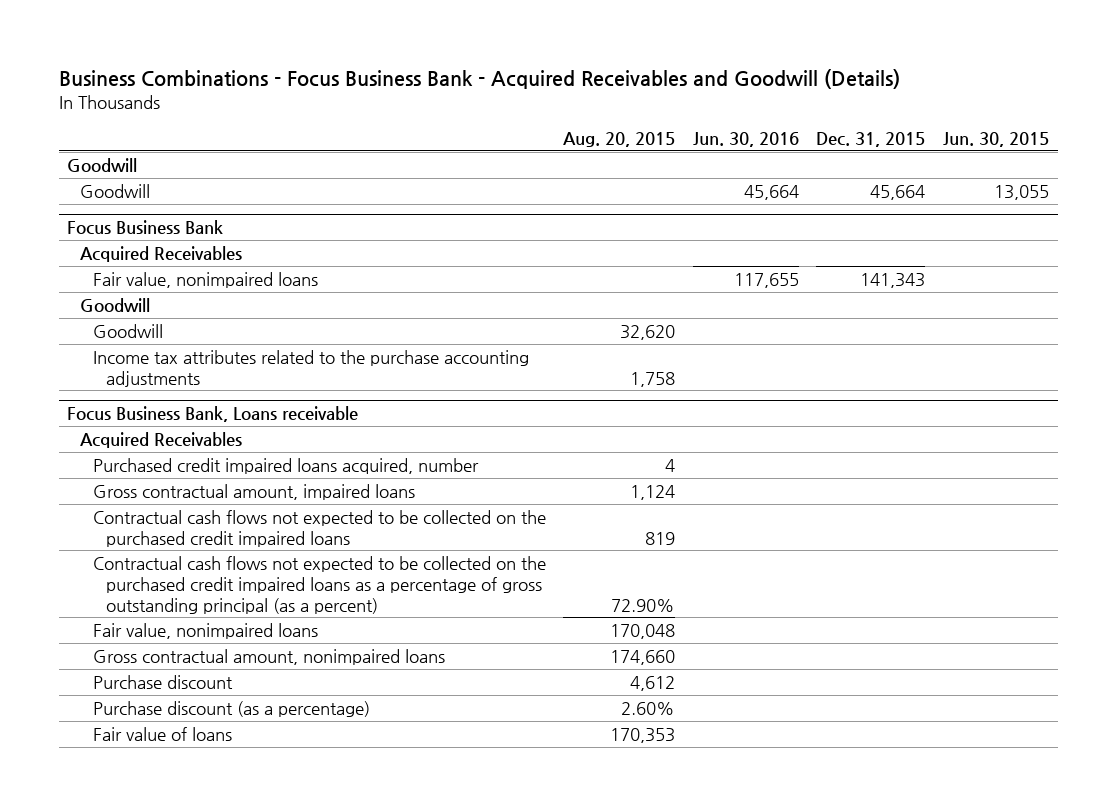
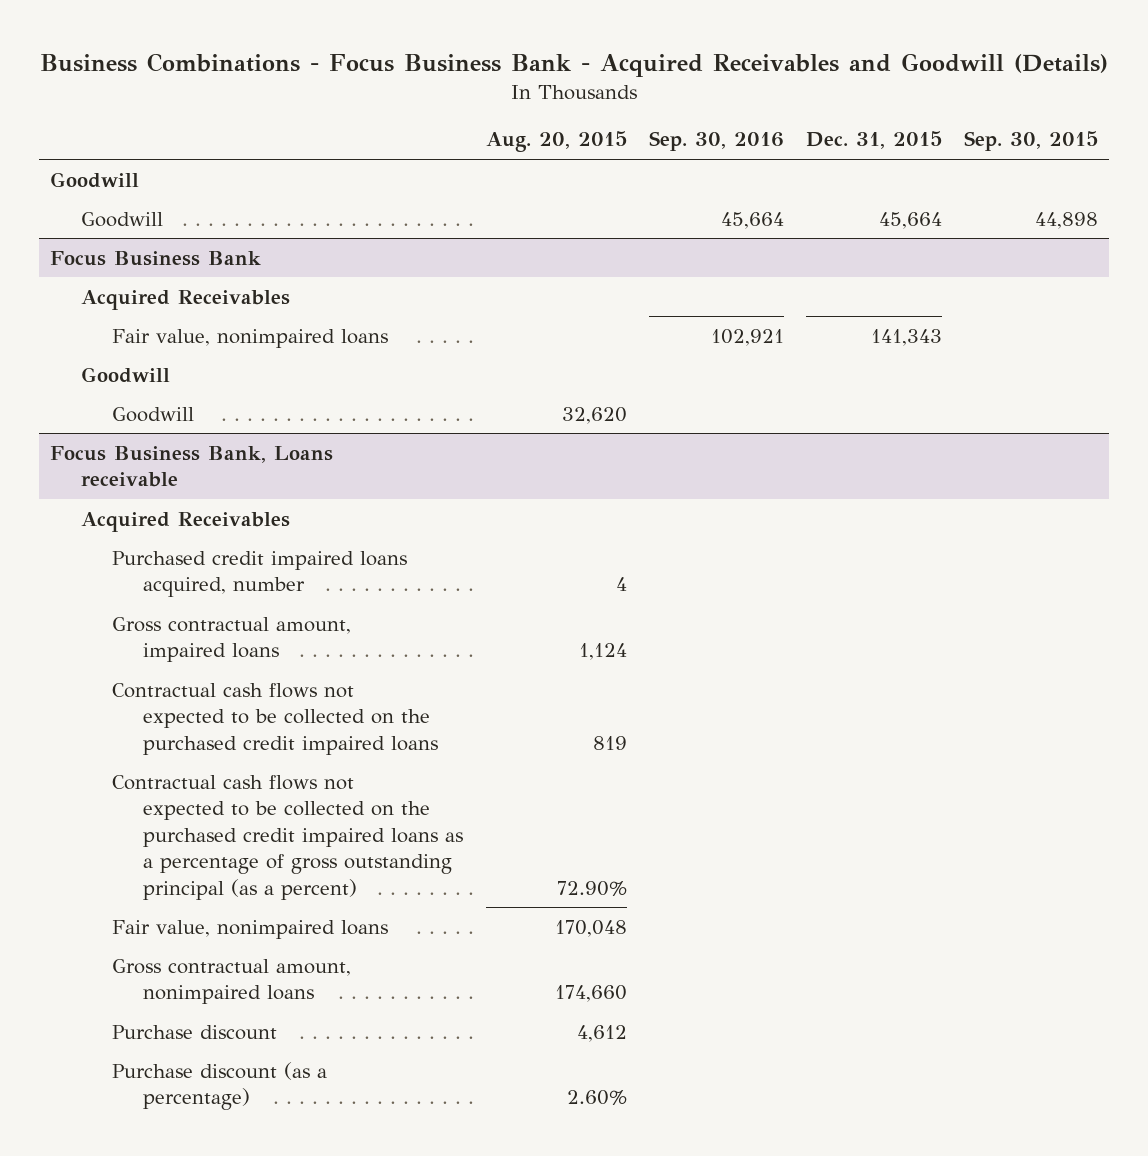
- | Aug. 20, 2015 | Jun. 30, 2016 | Dec. 31, 2015 | Jun. 30, 2015
+ | Aug. 20, 2015 | Sep. 30, 2016 | Dec. 31, 2015 | Sep. 30, 2015
@ Focus Business Bank
- Income tax attributes related to the purchase accounting adjustments | 1,758 | | |
@ Focus Business Bank, Loans receivable
- Fair value of loans | 170,353 | | |

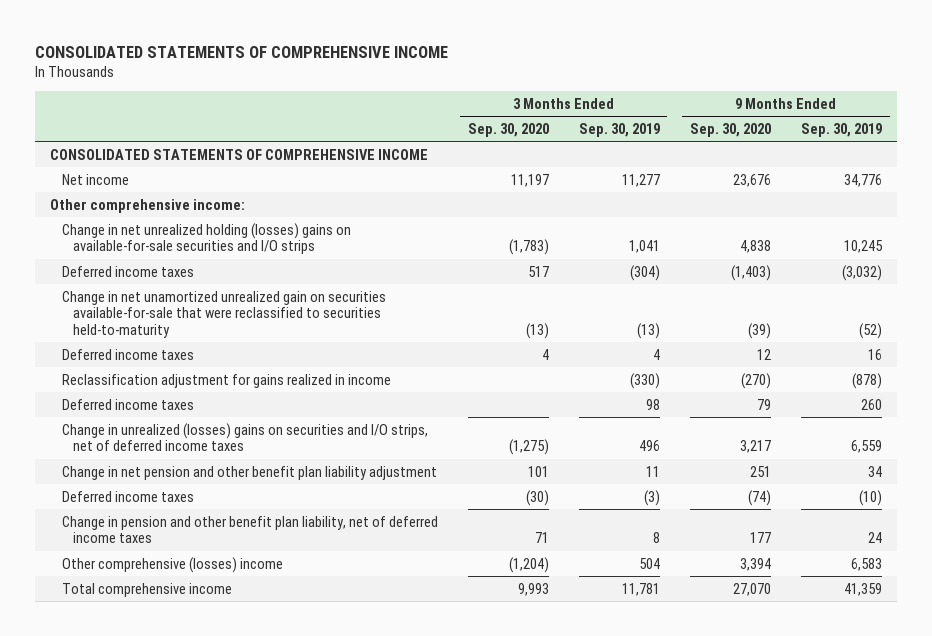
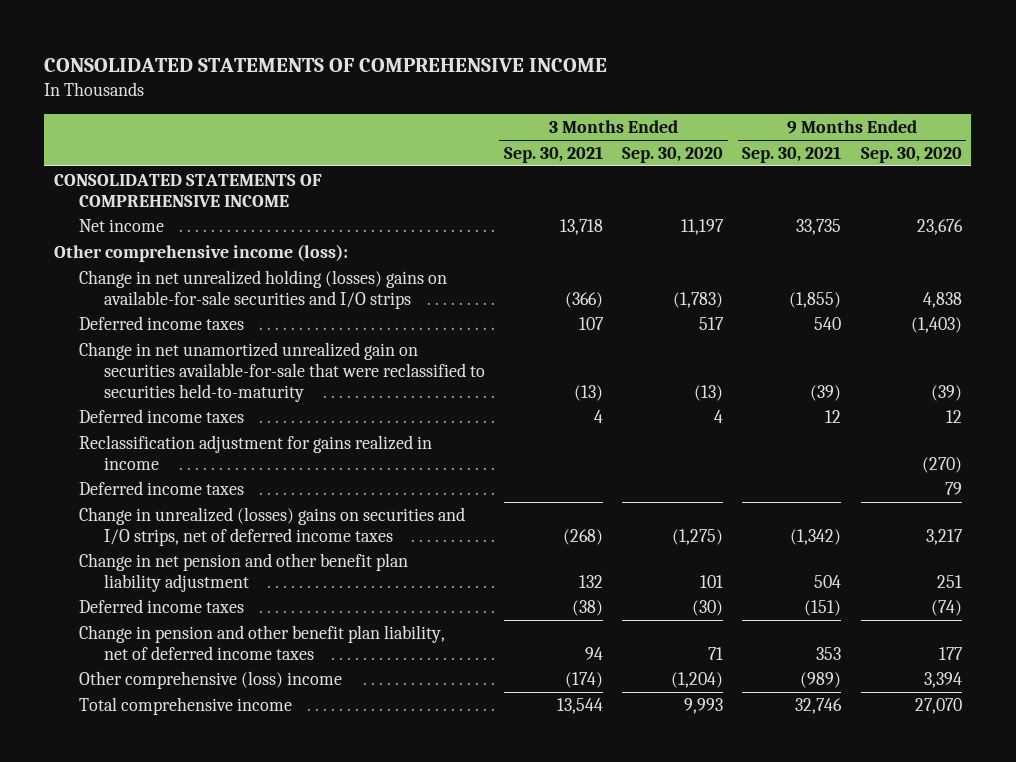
- | 3 Months Ended Sep. 30, 2020 | 3 Months Ended Sep. 30, 2019 | 9 Months Ended Sep. 30, 2020 | 9 Months Ended Sep. 30, 2019
+ | 3 Months Ended Sep. 30, 2021 | 3 Months Ended Sep. 30, 2020 | 9 Months Ended Sep. 30, 2021 | 9 Months Ended Sep. 30, 2020
- Other comprehensive income:
+ Other comprehensive income (loss):
- Other comprehensive (losses) income | (1,204) | 504 | 3,394 | 6,583
+ Other comprehensive (loss) income | (174) | (1,204) | (989) | 3,394

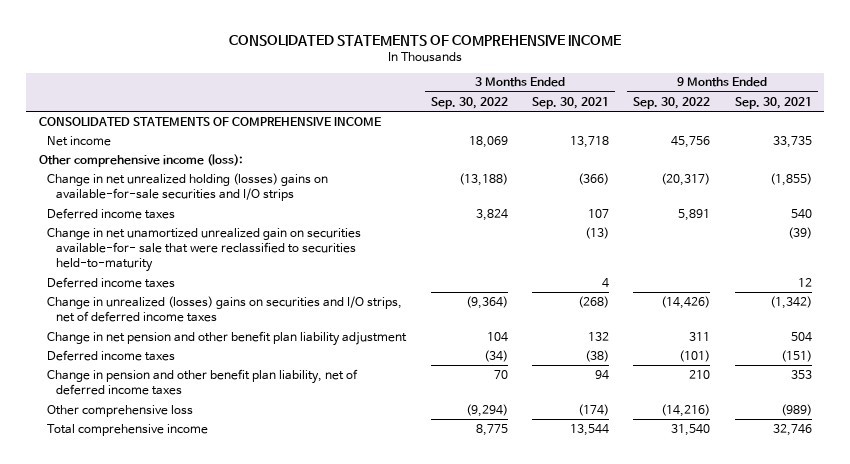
- | 3 Months Ended Sep. 30, 2021 | 3 Months Ended Sep. 30, 2020 | 9 Months Ended Sep. 30, 2021 | 9 Months Ended Sep. 30, 2020
+ | 3 Months Ended Sep. 30, 2022 | 3 Months Ended Sep. 30, 2021 | 9 Months Ended Sep. 30, 2022 | 9 Months Ended Sep. 30, 2021
- Change in net unamortized unrealized gain on securities available-for-sale that were reclassified to securities held-to-maturity | (13) | (13) | (39) | (39)
+ Change in net unamortized unrealized gain on securities available-for- sale that were reclassified to securities held-to-maturity | | (13) | | (39)
- Reclassification adjustment for gains realized in income | | | | (270)
- Deferred income taxes | | | | 79
- Other comprehensive (loss) income | (174) | (1,204) | (989) | 3,394
+ Other comprehensive loss | (9,294) | (174) | (14,216) | (989)

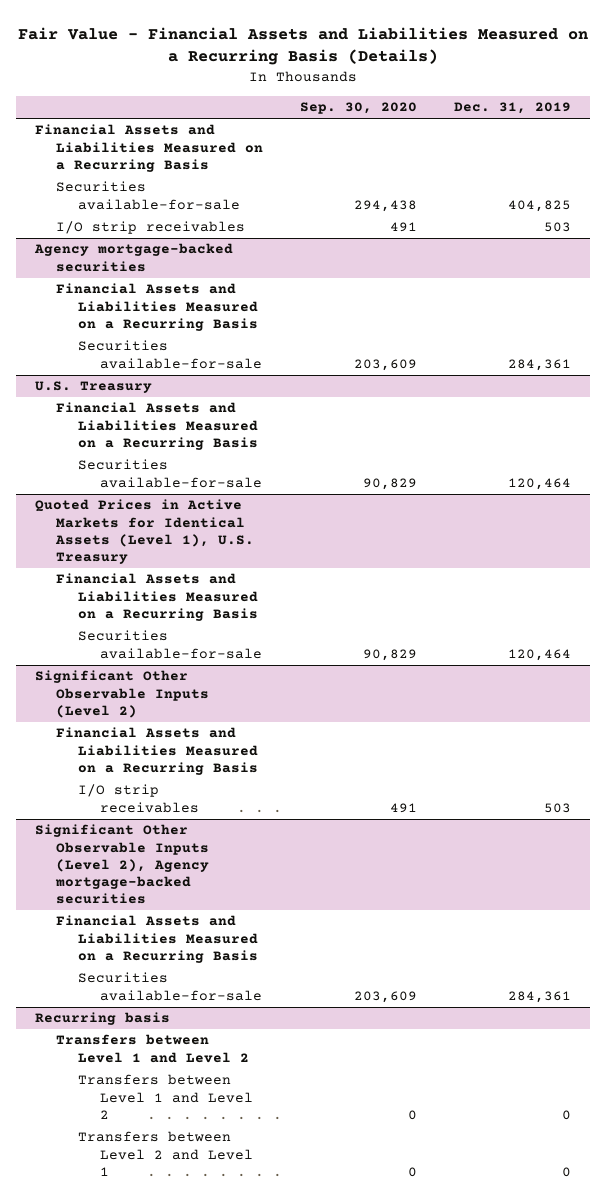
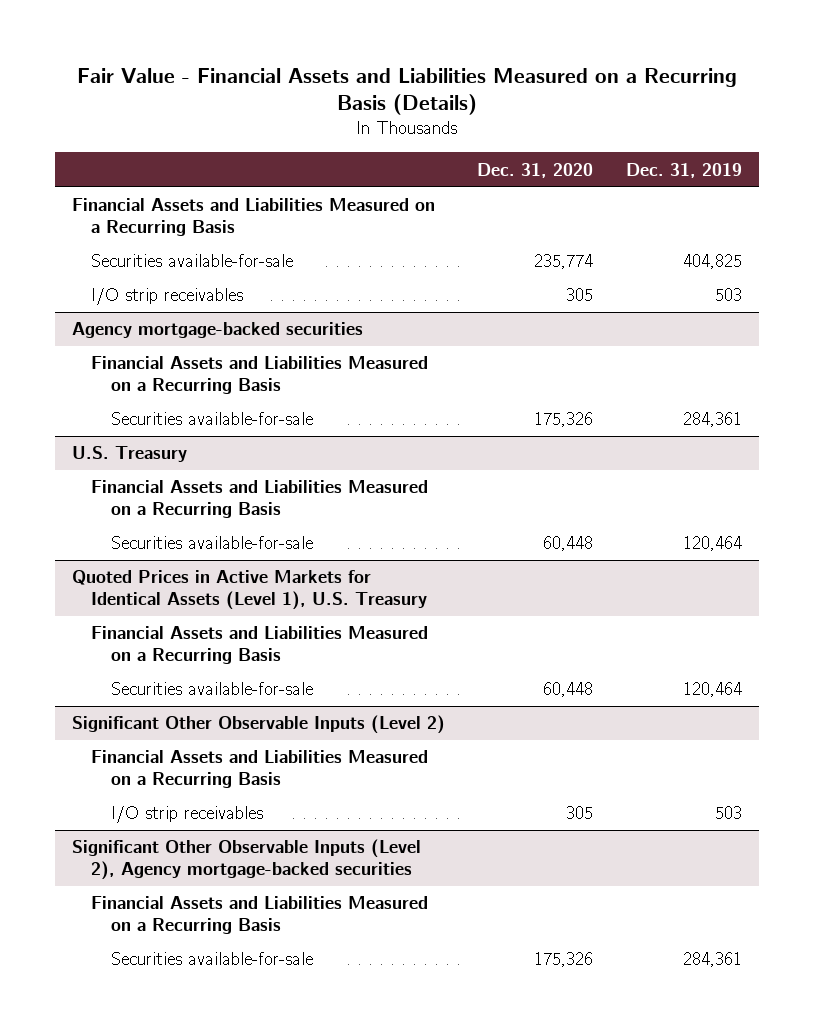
- | Sep. 30, 2020 | Dec. 31, 2019
+ | Dec. 31, 2020 | Dec. 31, 2019
- Recurring basis
- Transfers between Level 1 and Level 2
- Transfers between Level 1 and Level 2 | 0 | 0
- Transfers between Level 2 and Level 1 | 0 | 0

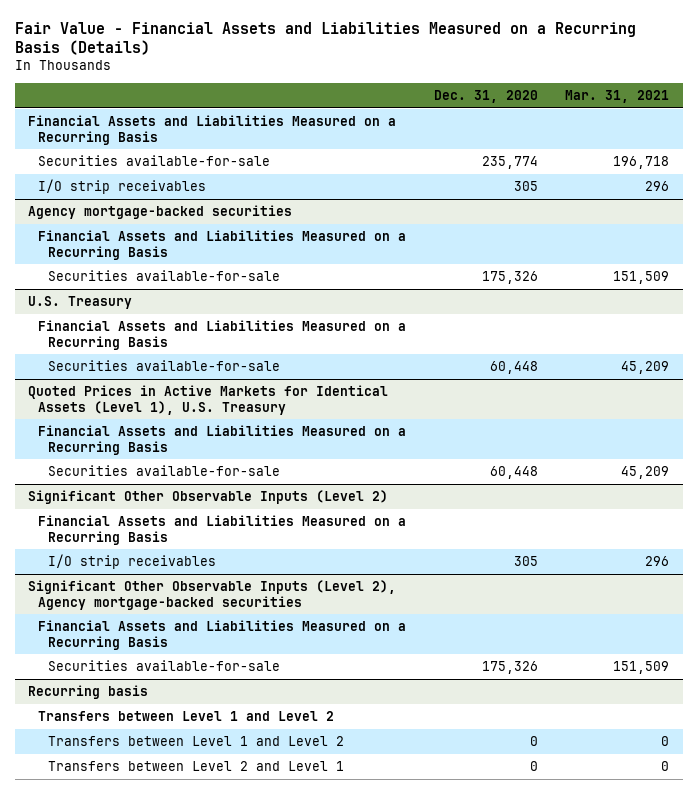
- | Dec. 31, 2020 | Dec. 31, 2019
+ | Dec. 31, 2020 | Mar. 31, 2021
+ Recurring basis
+ Transfers between Level 1 and Level 2
+ Transfers between Level 1 and Level 2 | 0 | 0
+ Transfers between Level 2 and Level 1 | 0 | 0

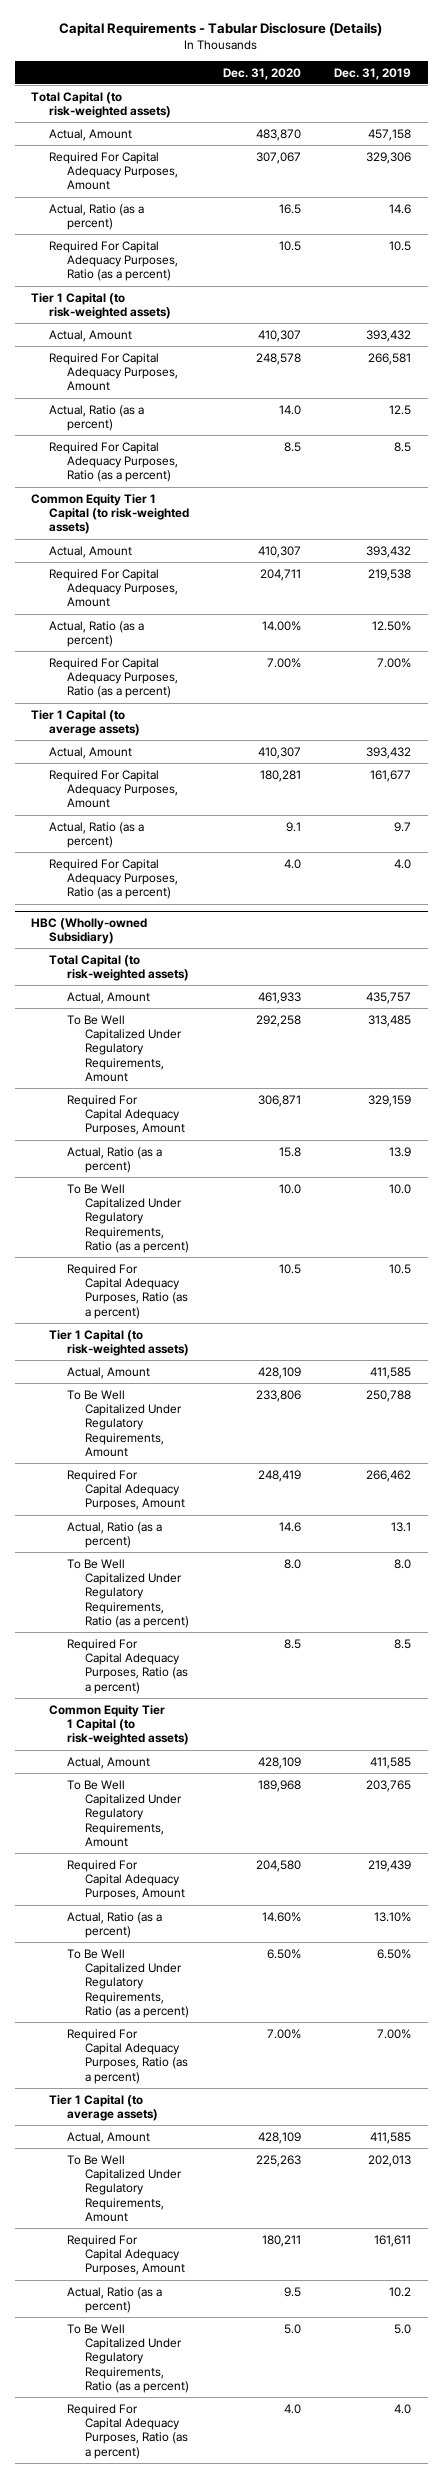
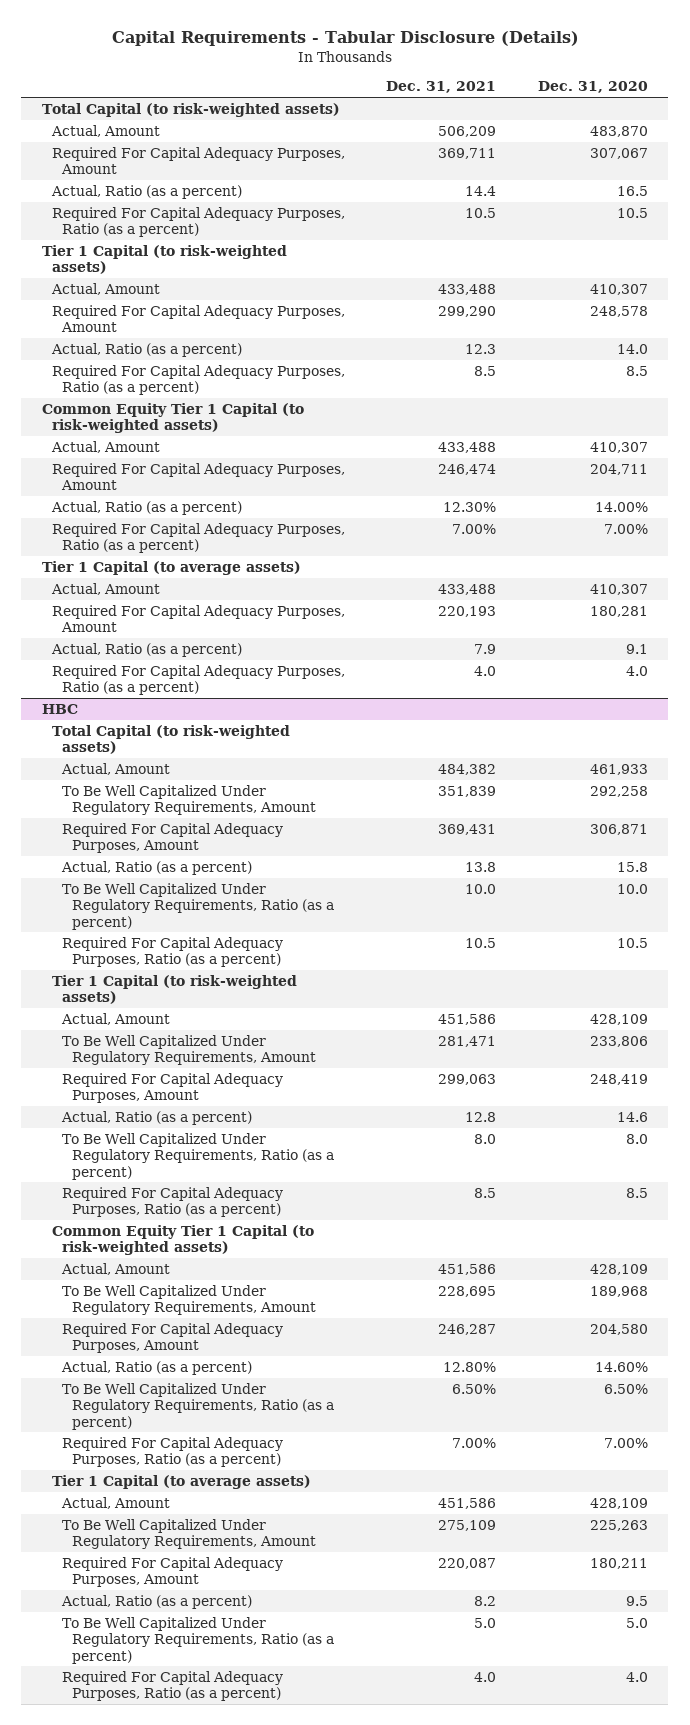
- | Dec. 31, 2020 | Dec. 31, 2019
+ | Dec. 31, 2021 | Dec. 31, 2020
- HBC (Wholly-owned Subsidiary)
+ HBC

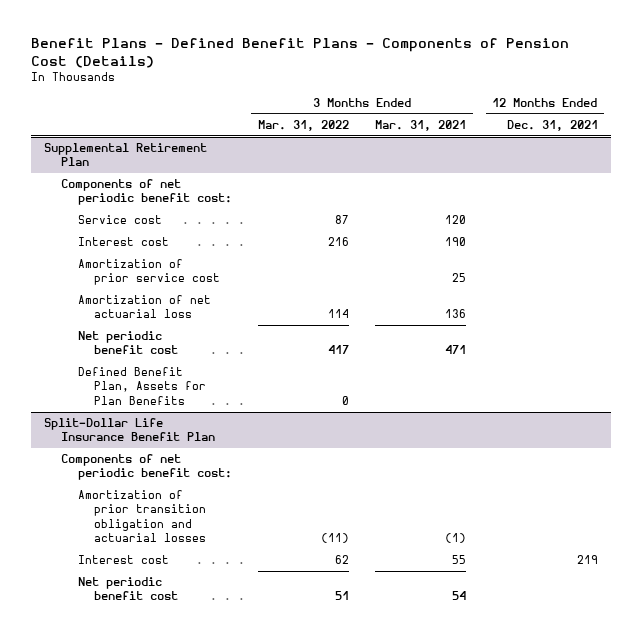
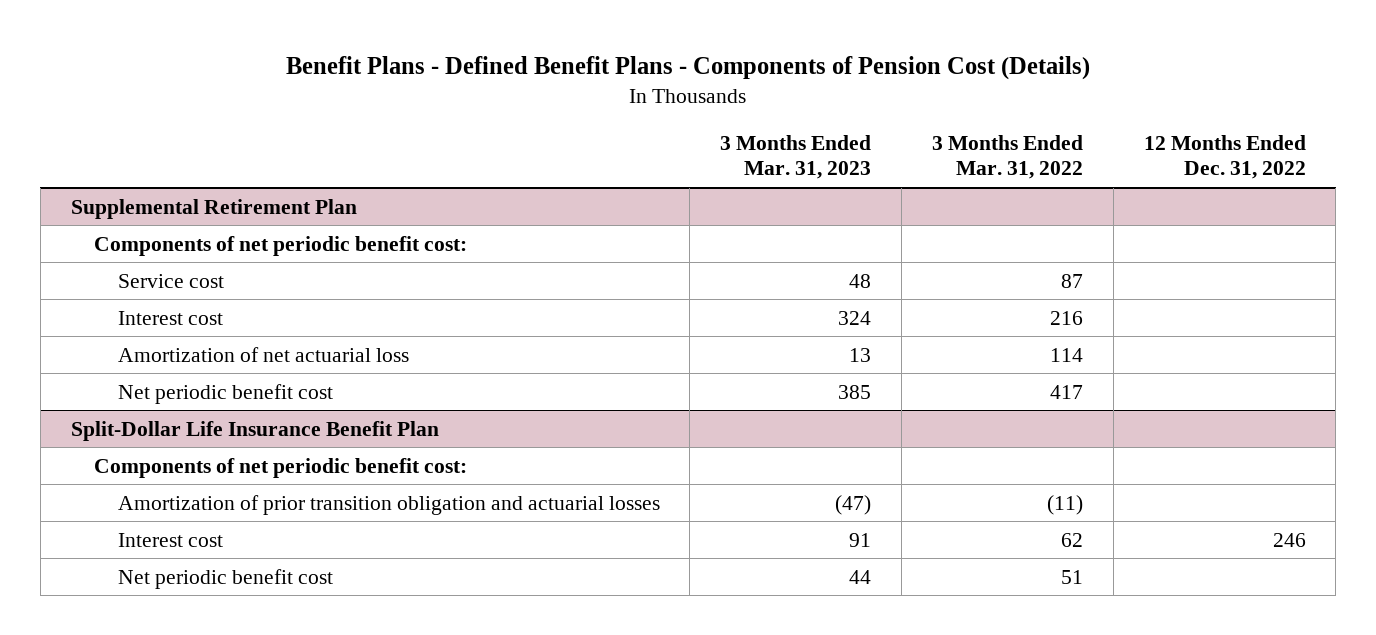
- | 3 Months Ended Mar. 31, 2022 | 3 Months Ended Mar. 31, 2021 | 12 Months Ended Dec. 31, 2021
+ | 3 Months Ended Mar. 31, 2023 | 3 Months Ended Mar. 31, 2022 | 12 Months Ended Dec. 31, 2022
@ Supplemental Retirement Plan
- Amortization of prior service cost | | 25 |
- Defined Benefit Plan, Assets for Plan Benefits | 0 | |

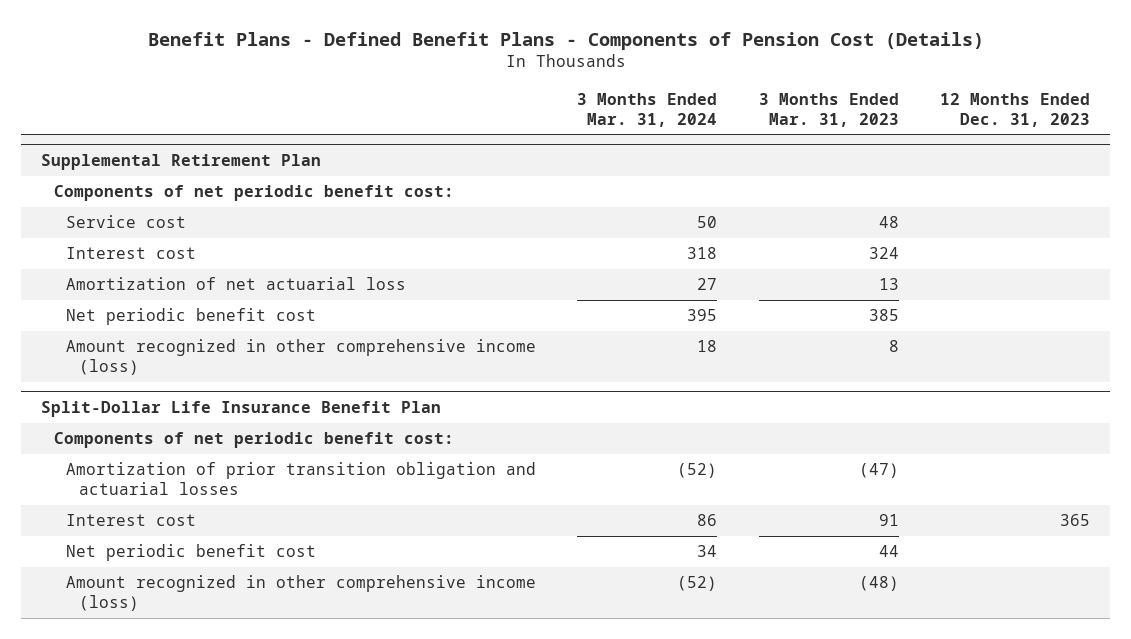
- | 3 Months Ended Mar. 31, 2023 | 3 Months Ended Mar. 31, 2022 | 12 Months Ended Dec. 31, 2022
+ | 3 Months Ended Mar. 31, 2024 | 3 Months Ended Mar. 31, 2023 | 12 Months Ended Dec. 31, 2023
@ Supplemental Retirement Plan
+ Amount recognized in other comprehensive income (loss) | 18 | 8 |
@ Split-Dollar Life Insurance Benefit Plan
+ Amount recognized in other comprehensive income (loss) | (52) | (48) |

